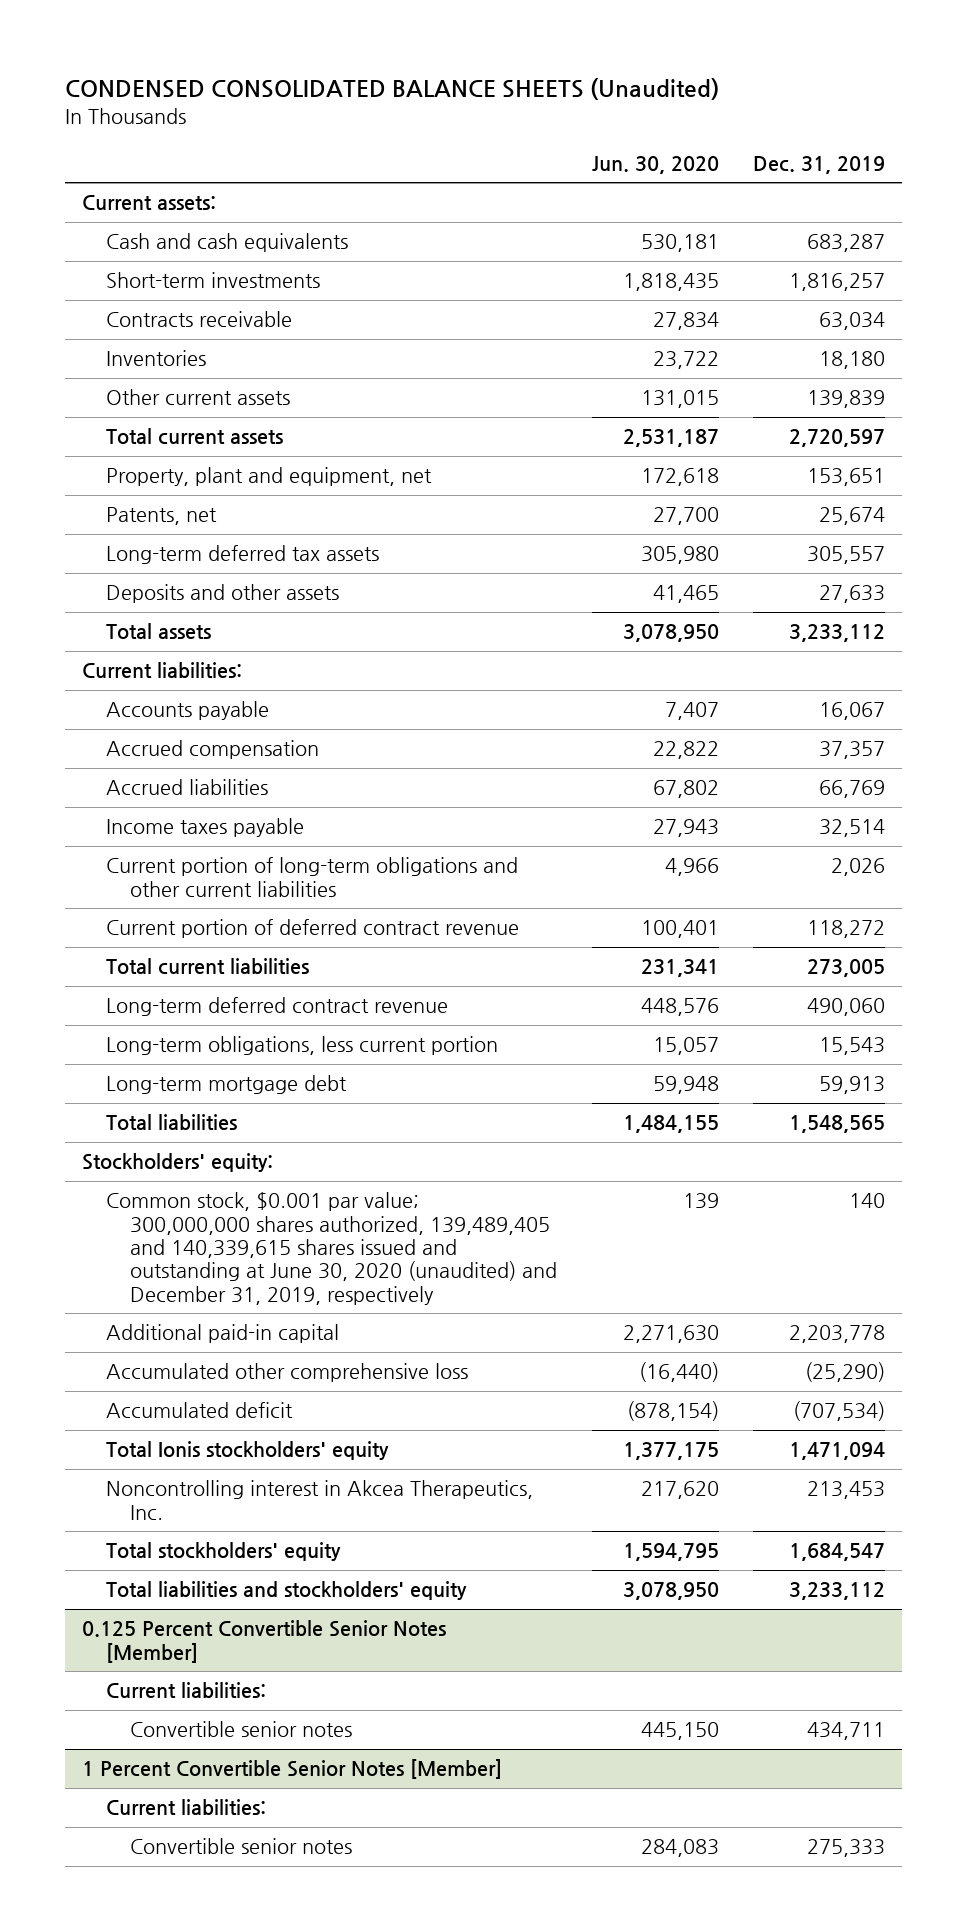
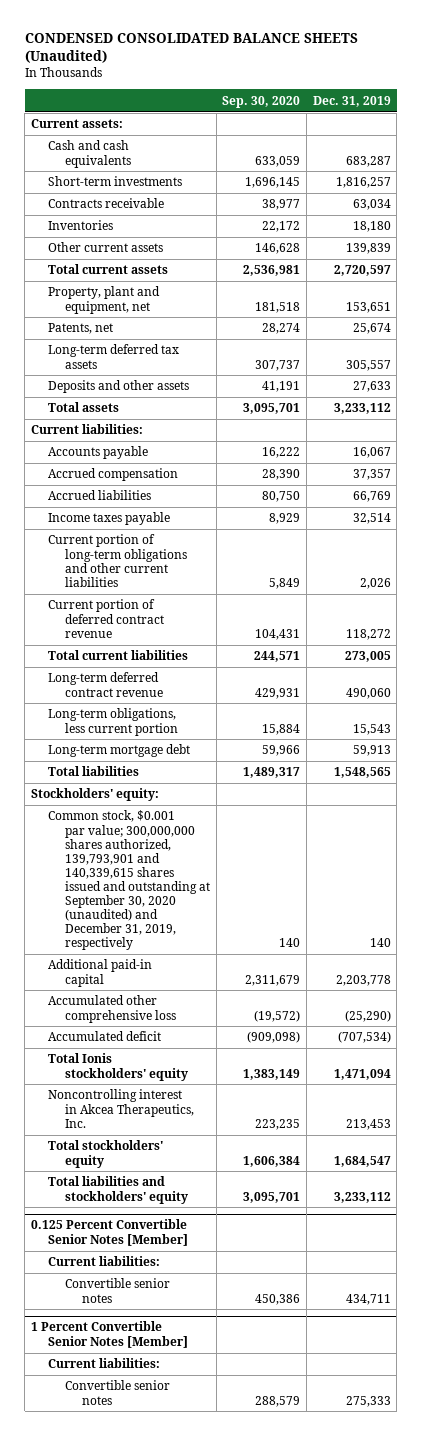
- | Jun. 30, 2020 | Dec. 31, 2019
+ | Sep. 30, 2020 | Dec. 31, 2019
- Common stock, $0.001 par value; 300,000,000 shares authorized, 139,489,405 and 140,339,615 shares issued and outstanding at June 30, 2020 (unaudited) and December 31, 2019, respectively | 139 | 140
+ Common stock, $0.001 par value; 300,000,000 shares authorized, 139,793,901 and 140,339,615 shares issued and outstanding at September 30, 2020 (unaudited) and December 31, 2019, respectively | 140 | 140

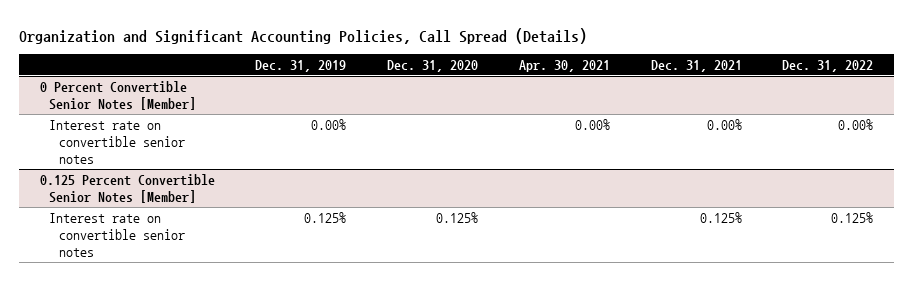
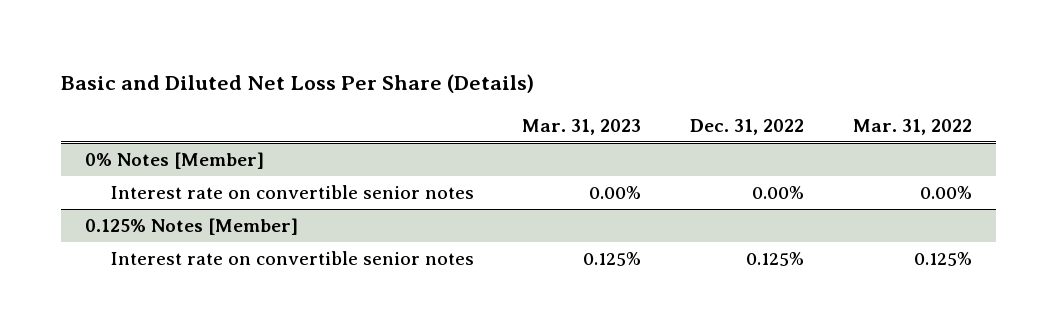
- Organization and Significant Accounting Policies, Call Spread (Details)
+ Basic and Diluted Net Loss Per Share (Details)
- | Dec. 31, 2019 | Dec. 31, 2020 | Apr. 30, 2021 | Dec. 31, 2021 | Dec. 31, 2022
+ | Mar. 31, 2023 | Dec. 31, 2022 | Mar. 31, 2022
- 0 Percent Convertible Senior Notes [Member]
+ 0% Notes [Member]
- 0.125 Percent Convertible Senior Notes [Member]
+ 0.125% Notes [Member]

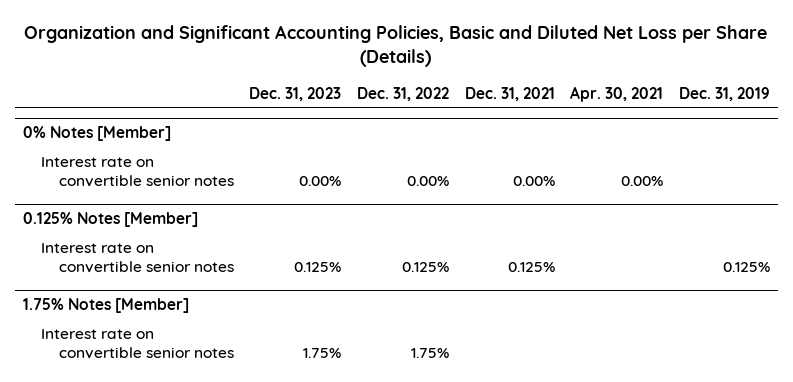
- Basic and Diluted Net Loss Per Share (Details)
+ Organization and Significant Accounting Policies, Basic and Diluted Net Loss per Share (Details)
- | Mar. 31, 2023 | Dec. 31, 2022 | Mar. 31, 2022
+ | Dec. 31, 2023 | Dec. 31, 2022 | Dec. 31, 2021 | Apr. 30, 2021 | Dec. 31, 2019
+ 1.75% Notes [Member]
+ Interest rate on convertible senior notes | 1.75% | 1.75% | | |

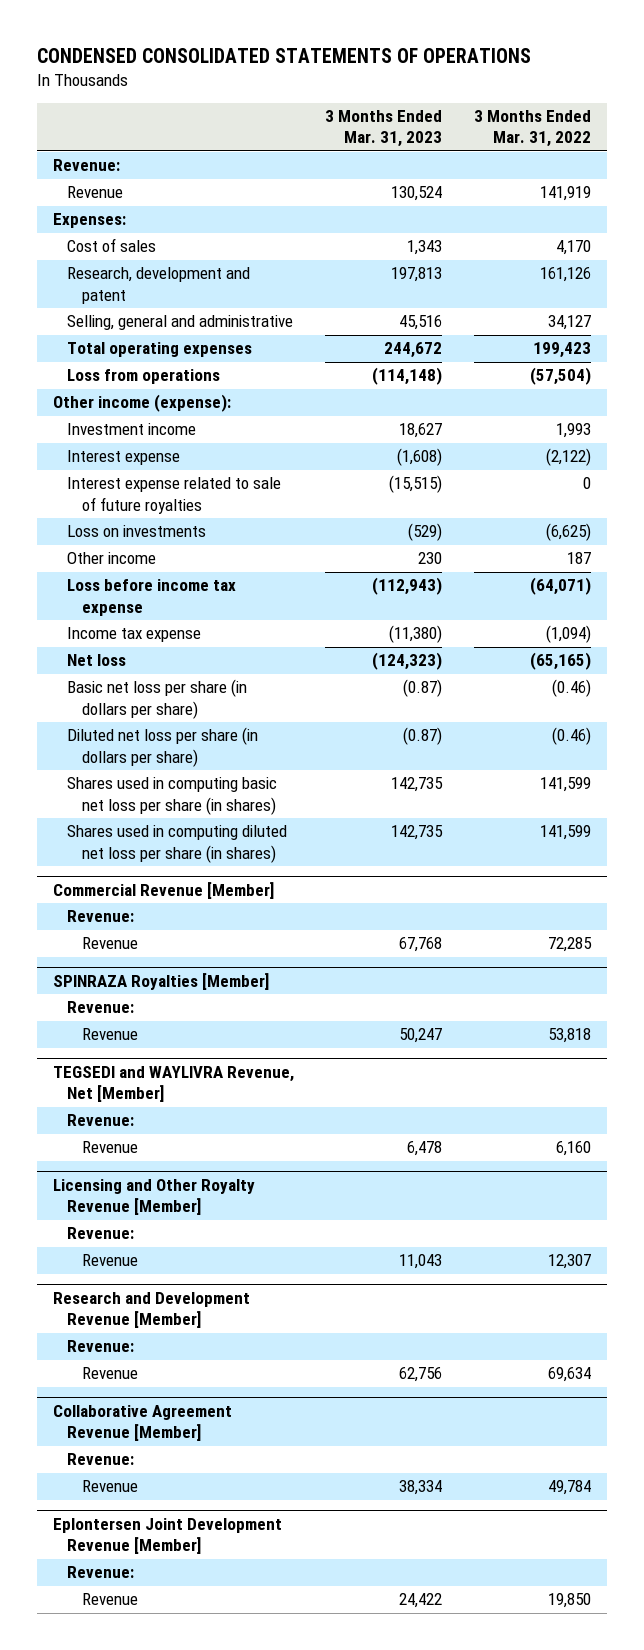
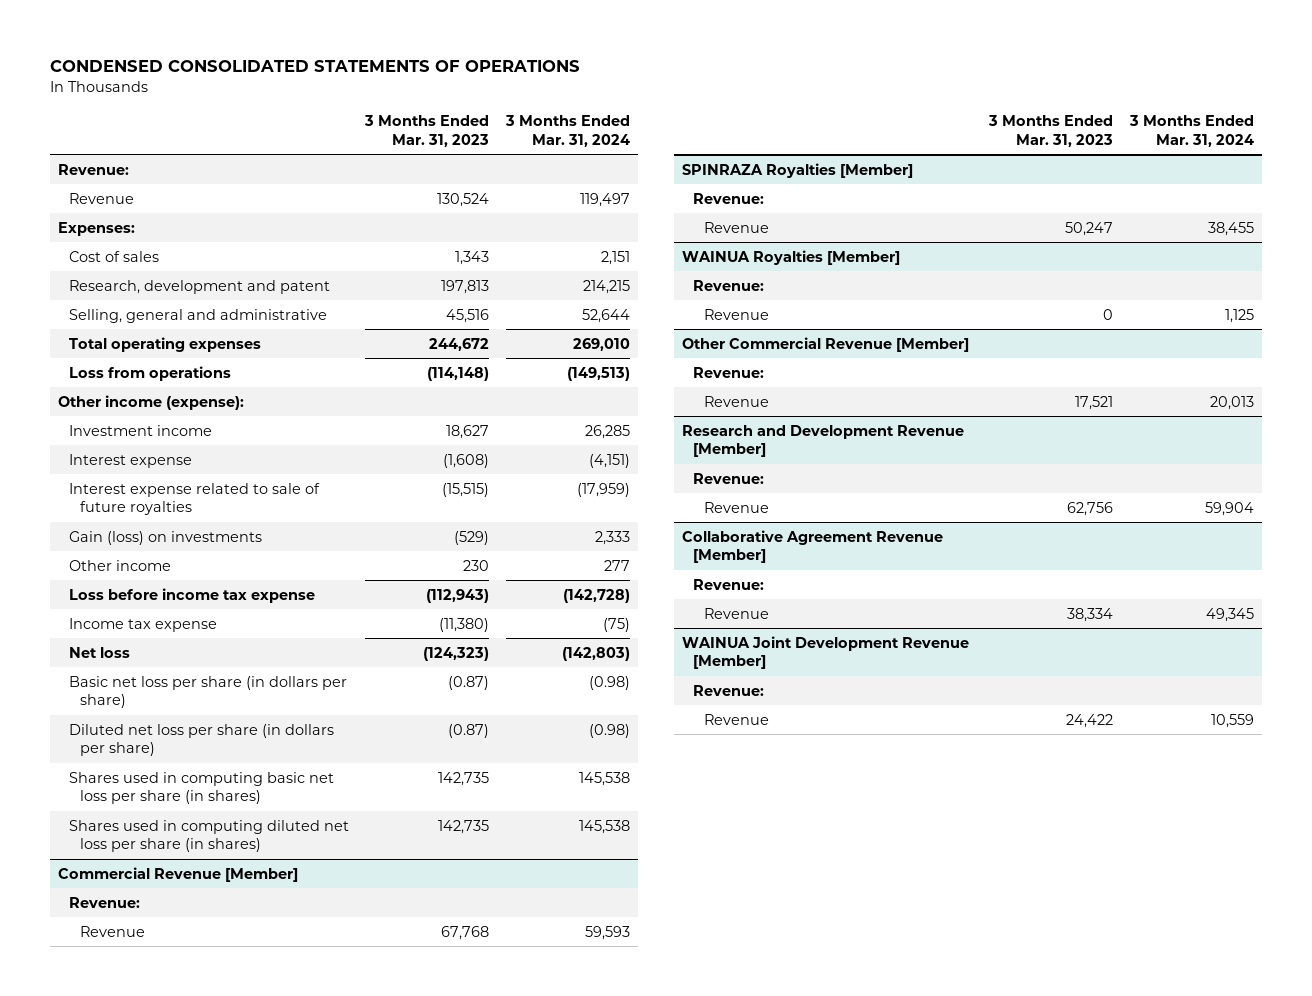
- | 3 Months Ended Mar. 31, 2023 | 3 Months Ended Mar. 31, 2022
+ | 3 Months Ended Mar. 31, 2023 | 3 Months Ended Mar. 31, 2024
- Loss on investments | (529) | (6,625)
+ Gain (loss) on investments | (529) | 2,333
- TEGSEDI and WAYLIVRA Revenue, Net [Member]
+ WAINUA Royalties [Member]
- Revenue | 6,478 | 6,160
- Licensing and Other Royalty Revenue [Member]
+ Revenue | 0 | 1,125
+ Other Commercial Revenue [Member]
- Revenue | 11,043 | 12,307
+ Revenue | 17,521 | 20,013
- Eplontersen Joint Development Revenue [Member]
+ WAINUA Joint Development Revenue [Member]

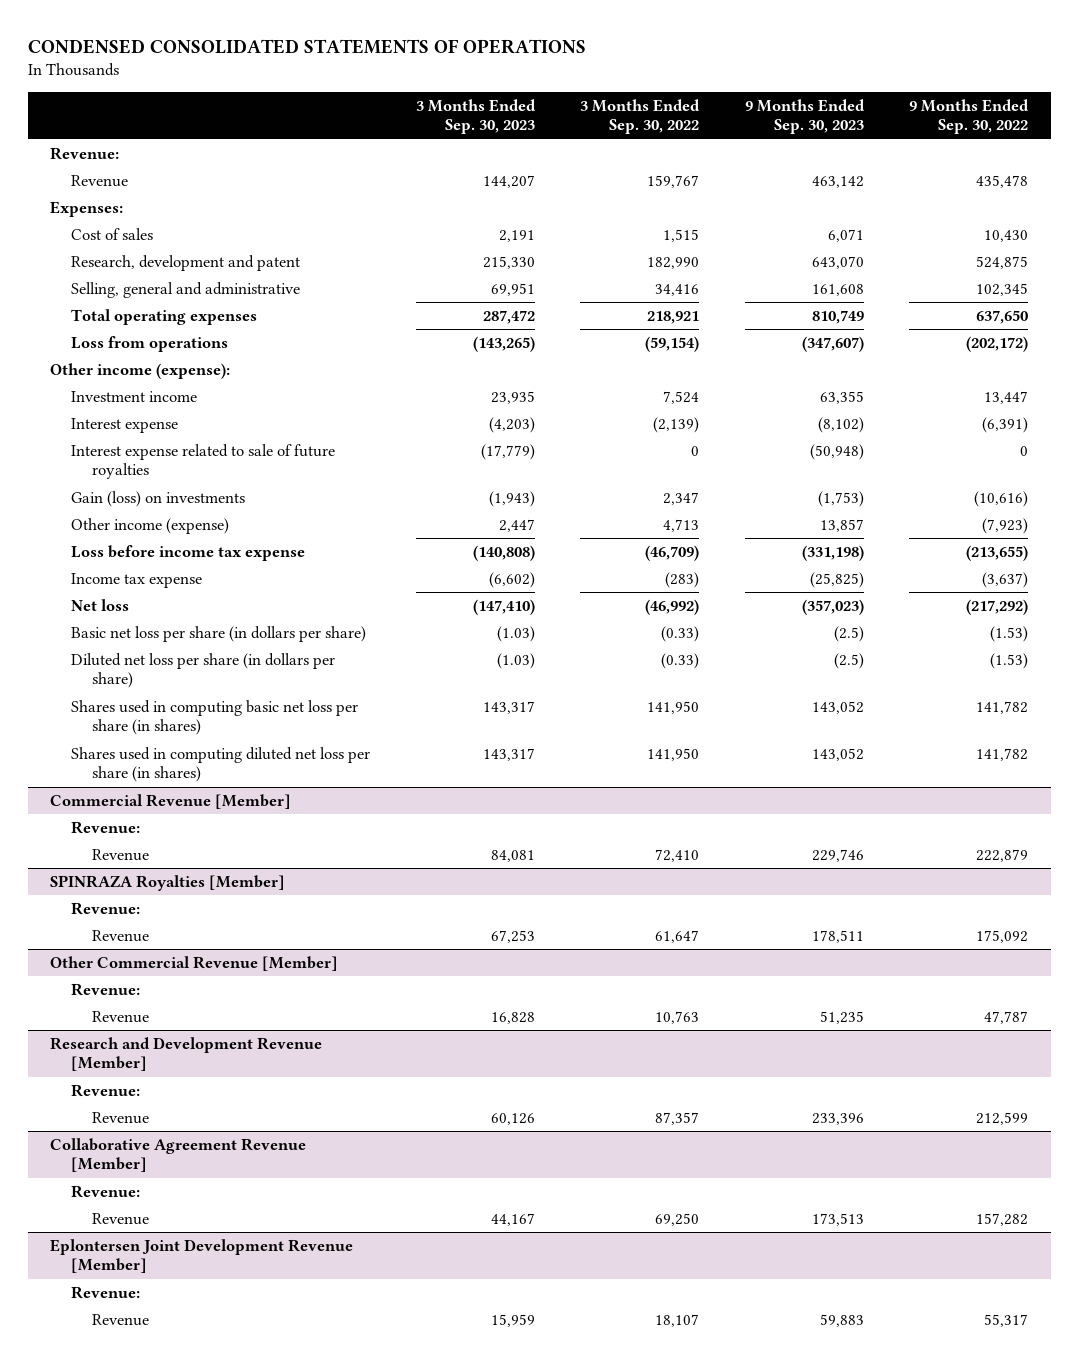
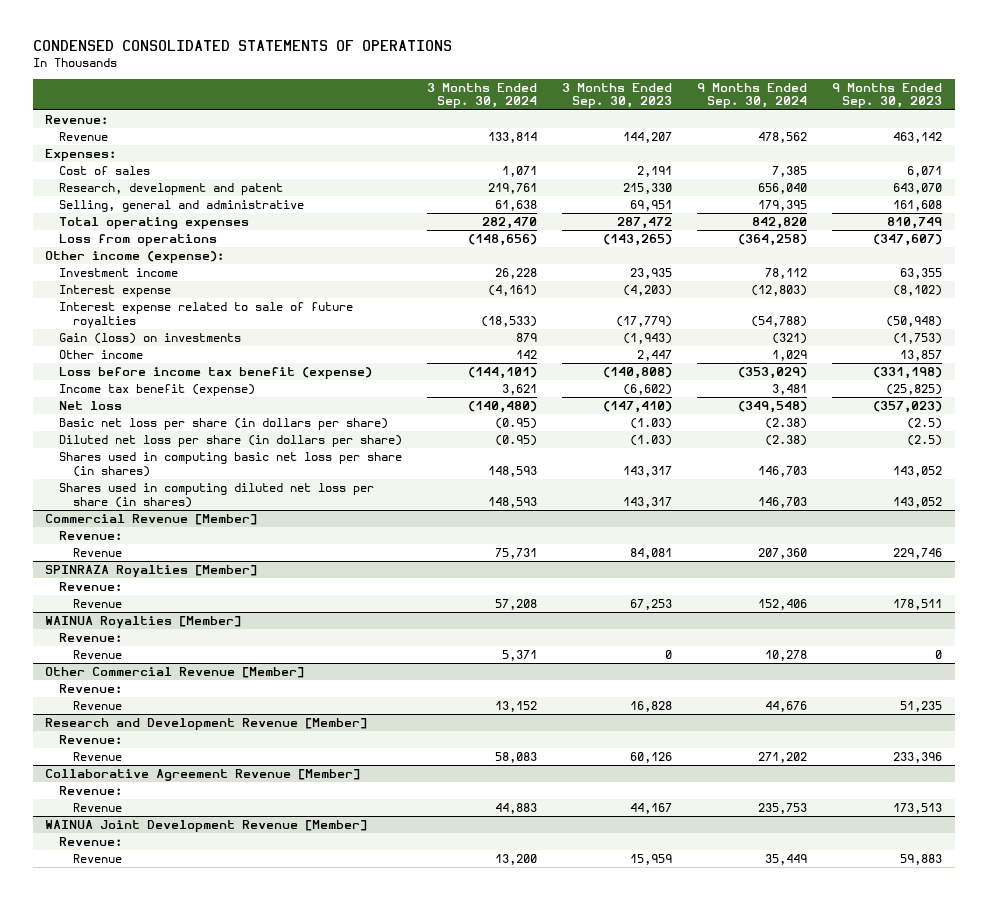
- | 3 Months Ended Sep. 30, 2023 | 3 Months Ended Sep. 30, 2022 | 9 Months Ended Sep. 30, 2023 | 9 Months Ended Sep. 30, 2022
+ | 3 Months Ended Sep. 30, 2024 | 3 Months Ended Sep. 30, 2023 | 9 Months Ended Sep. 30, 2024 | 9 Months Ended Sep. 30, 2023
- Other income (expense) | 2,447 | 4,713 | 13,857 | (7,923)
- Loss before income tax expense | (140,808) | (46,709) | (331,198) | (213,655)
- Income tax expense | (6,602) | (283) | (25,825) | (3,637)
+ Other income | 142 | 2,447 | 1,029 | 13,857
+ Loss before income tax benefit (expense) | (144,101) | (140,808) | (353,029) | (331,198)
+ Income tax benefit (expense) | 3,621 | (6,602) | 3,481 | (25,825)
+ WAINUA Royalties [Member]
+ Revenue:
+ Revenue | 5,371 | 0 | 10,278 | 0
- Eplontersen Joint Development Revenue [Member]
+ WAINUA Joint Development Revenue [Member]

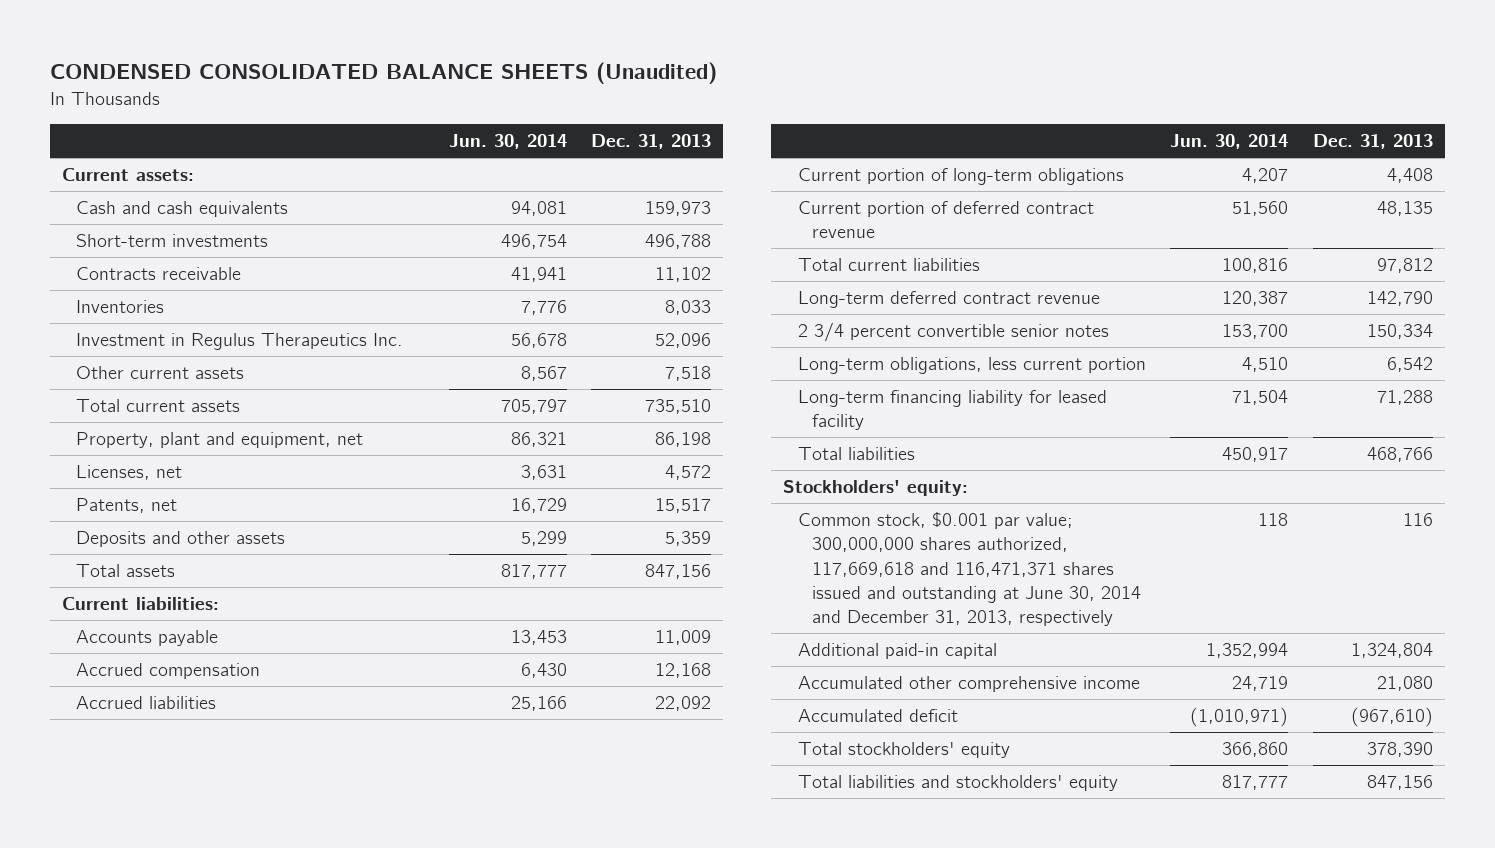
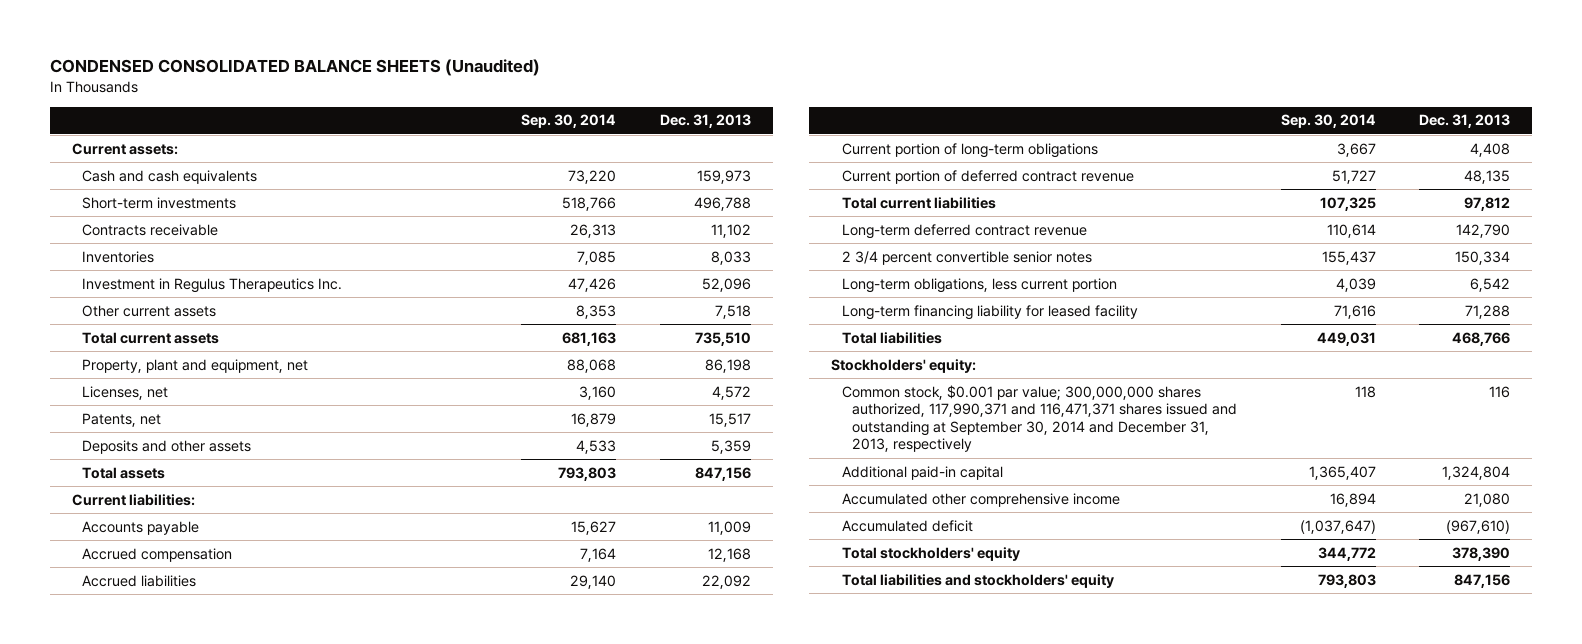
- | Jun. 30, 2014 | Dec. 31, 2013
+ | Sep. 30, 2014 | Dec. 31, 2013
- Common stock, $0.001 par value; 300,000,000 shares authorized, 117,669,618 and 116,471,371 shares issued and outstanding at June 30, 2014 and December 31, 2013, respectively | 118 | 116
+ Common stock, $0.001 par value; 300,000,000 shares authorized, 117,990,371 and 116,471,371 shares issued and outstanding at September 30, 2014 and December 31, 2013, respectively | 118 | 116

